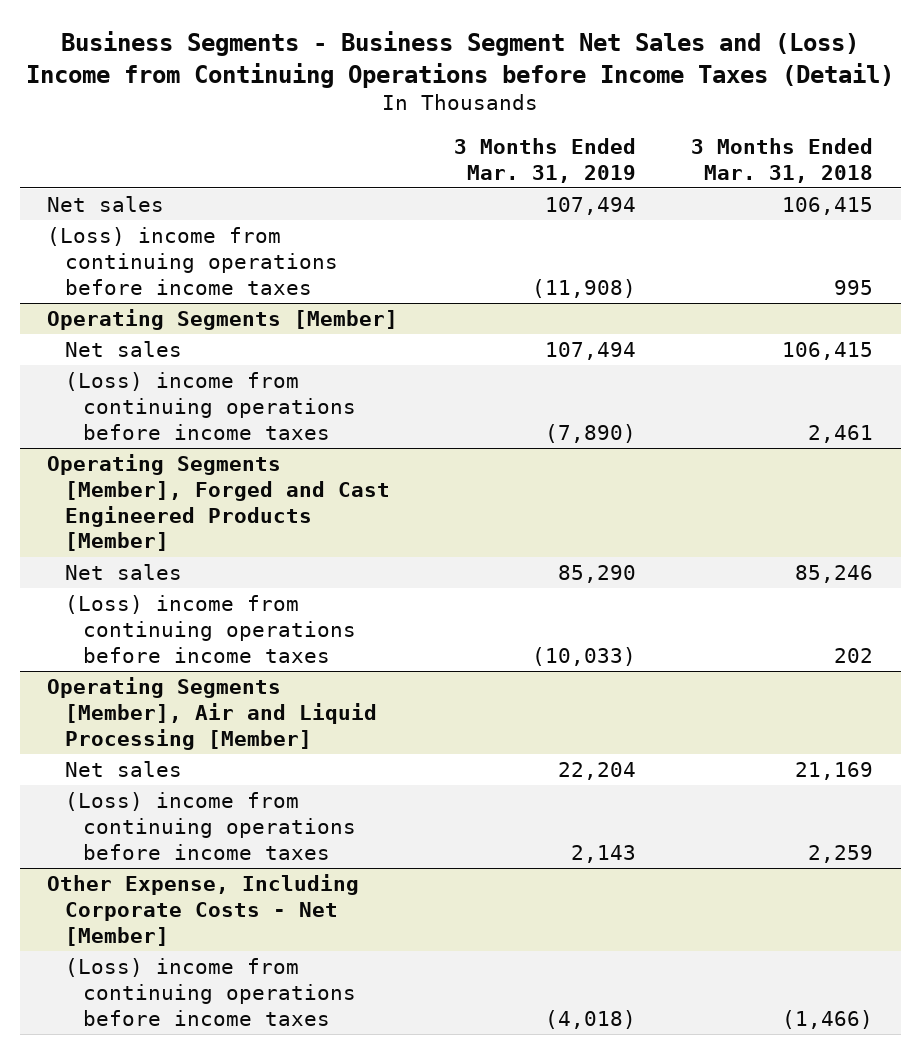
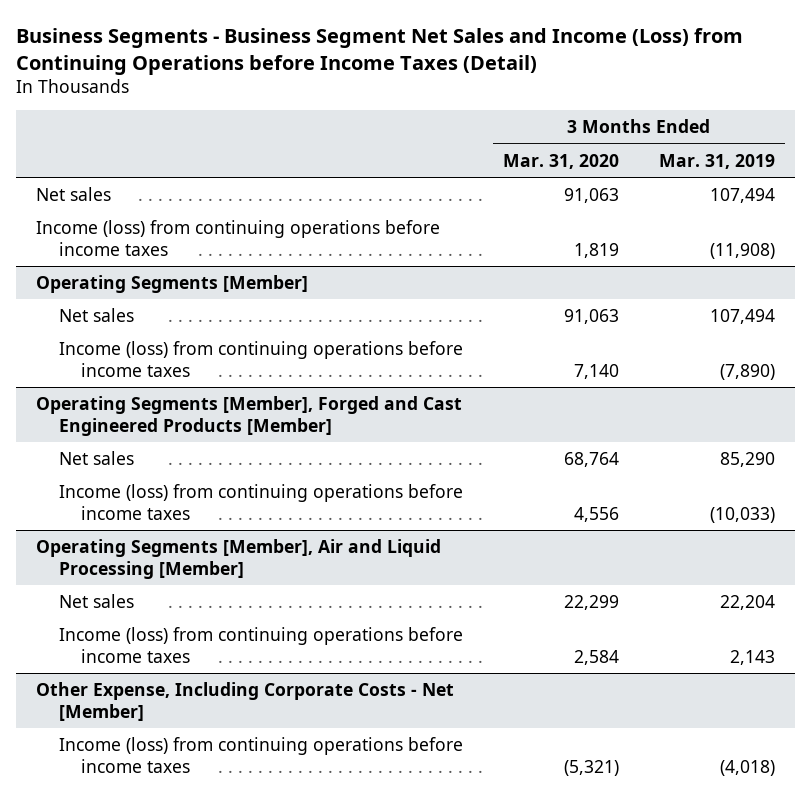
- Business Segments - Business Segment Net Sales and (Loss) Income from Continuing Operations before Income Taxes (Detail)
+ Business Segments - Business Segment Net Sales and Income (Loss) from Continuing Operations before Income Taxes (Detail)
- | 3 Months Ended Mar. 31, 2019 | 3 Months Ended Mar. 31, 2018
+ | 3 Months Ended Mar. 31, 2020 | 3 Months Ended Mar. 31, 2019
- (Loss) income from continuing operations before income taxes | (11,908) | 995
+ Income (loss) from continuing operations before income taxes | 1,819 | (11,908)
@ Operating Segments [Member]
- (Loss) income from continuing operations before income taxes | (7,890) | 2,461
+ Income (loss) from continuing operations before income taxes | 7,140 | (7,890)
@ Operating Segments [Member], Forged and Cast Engineered Products [Member]
- (Loss) income from continuing operations before income taxes | (10,033) | 202
+ Income (loss) from continuing operations before income taxes | 4,556 | (10,033)
@ Operating Segments [Member], Air and Liquid Processing [Member]
- (Loss) income from continuing operations before income taxes | 2,143 | 2,259
+ Income (loss) from continuing operations before income taxes | 2,584 | 2,143
@ Other Expense, Including Corporate Costs - Net [Member]
- (Loss) income from continuing operations before income taxes | (4,018) | (1,466)
+ Income (loss) from continuing operations before income taxes | (5,321) | (4,018)

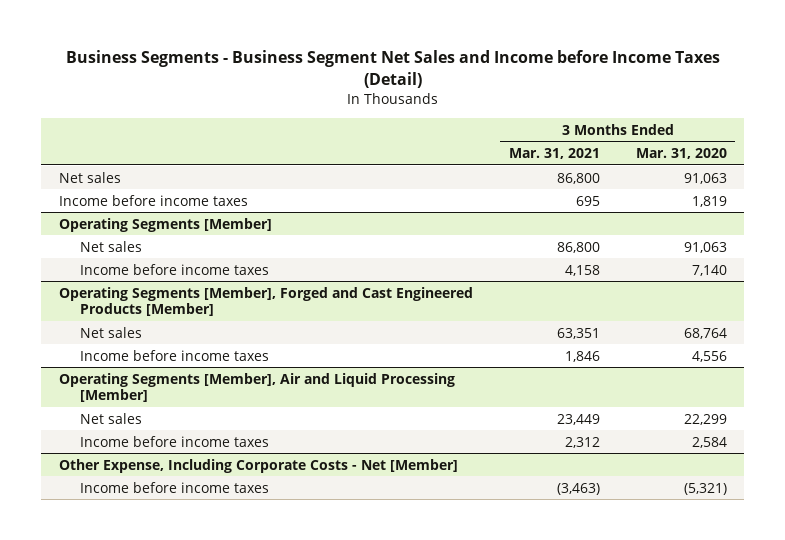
- Business Segments - Business Segment Net Sales and Income (Loss) from Continuing Operations before Income Taxes (Detail)
+ Business Segments - Business Segment Net Sales and Income before Income Taxes (Detail)
- | 3 Months Ended Mar. 31, 2020 | 3 Months Ended Mar. 31, 2019
+ | 3 Months Ended Mar. 31, 2021 | 3 Months Ended Mar. 31, 2020
- Income (loss) from continuing operations before income taxes | 1,819 | (11,908)
+ Income before income taxes | 695 | 1,819
@ Operating Segments [Member]
- Income (loss) from continuing operations before income taxes | 7,140 | (7,890)
+ Income before income taxes | 4,158 | 7,140
@ Operating Segments [Member], Forged and Cast Engineered Products [Member]
- Income (loss) from continuing operations before income taxes | 4,556 | (10,033)
+ Income before income taxes | 1,846 | 4,556
@ Operating Segments [Member], Air and Liquid Processing [Member]
- Income (loss) from continuing operations before income taxes | 2,584 | 2,143
+ Income before income taxes | 2,312 | 2,584
@ Other Expense, Including Corporate Costs - Net [Member]
- Income (loss) from continuing operations before income taxes | (5,321) | (4,018)
+ Income before income taxes | (3,463) | (5,321)

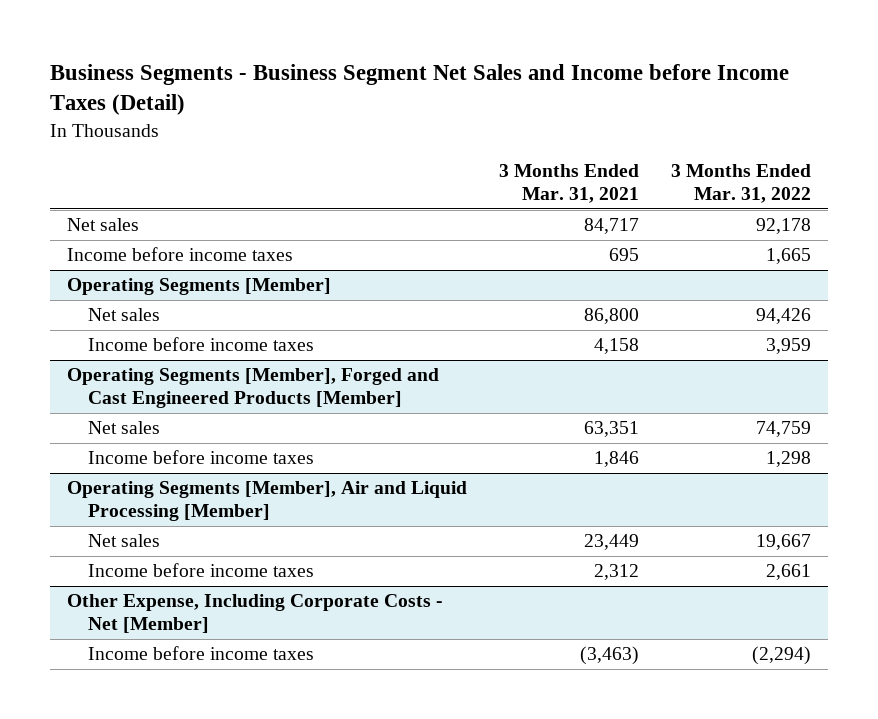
- | 3 Months Ended Mar. 31, 2021 | 3 Months Ended Mar. 31, 2020
+ | 3 Months Ended Mar. 31, 2021 | 3 Months Ended Mar. 31, 2022
- Net sales | 86,800 | 91,063
+ Net sales | 84,717 | 92,178

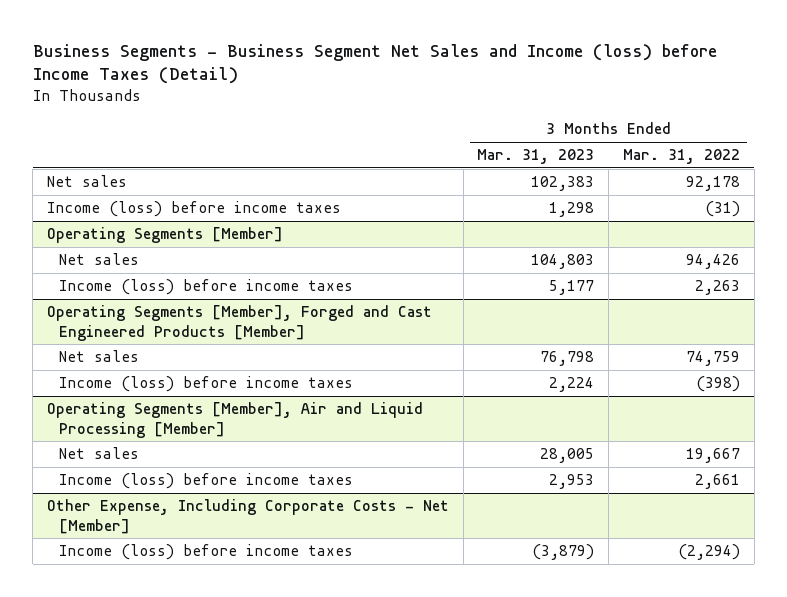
- Business Segments - Business Segment Net Sales and Income before Income Taxes (Detail)
+ Business Segments - Business Segment Net Sales and Income (loss) before Income Taxes (Detail)
- | 3 Months Ended Mar. 31, 2021 | 3 Months Ended Mar. 31, 2022
+ | 3 Months Ended Mar. 31, 2023 | 3 Months Ended Mar. 31, 2022
- Income before income taxes | 695 | 1,665
+ Income (loss) before income taxes | 1,298 | (31)
@ Operating Segments [Member]
- Income before income taxes | 4,158 | 3,959
+ Income (loss) before income taxes | 5,177 | 2,263
@ Operating Segments [Member], Forged and Cast Engineered Products [Member]
- Income before income taxes | 1,846 | 1,298
+ Income (loss) before income taxes | 2,224 | (398)
@ Operating Segments [Member], Air and Liquid Processing [Member]
- Income before income taxes | 2,312 | 2,661
+ Income (loss) before income taxes | 2,953 | 2,661
@ Other Expense, Including Corporate Costs - Net [Member]
- Income before income taxes | (3,463) | (2,294)
+ Income (loss) before income taxes | (3,879) | (2,294)

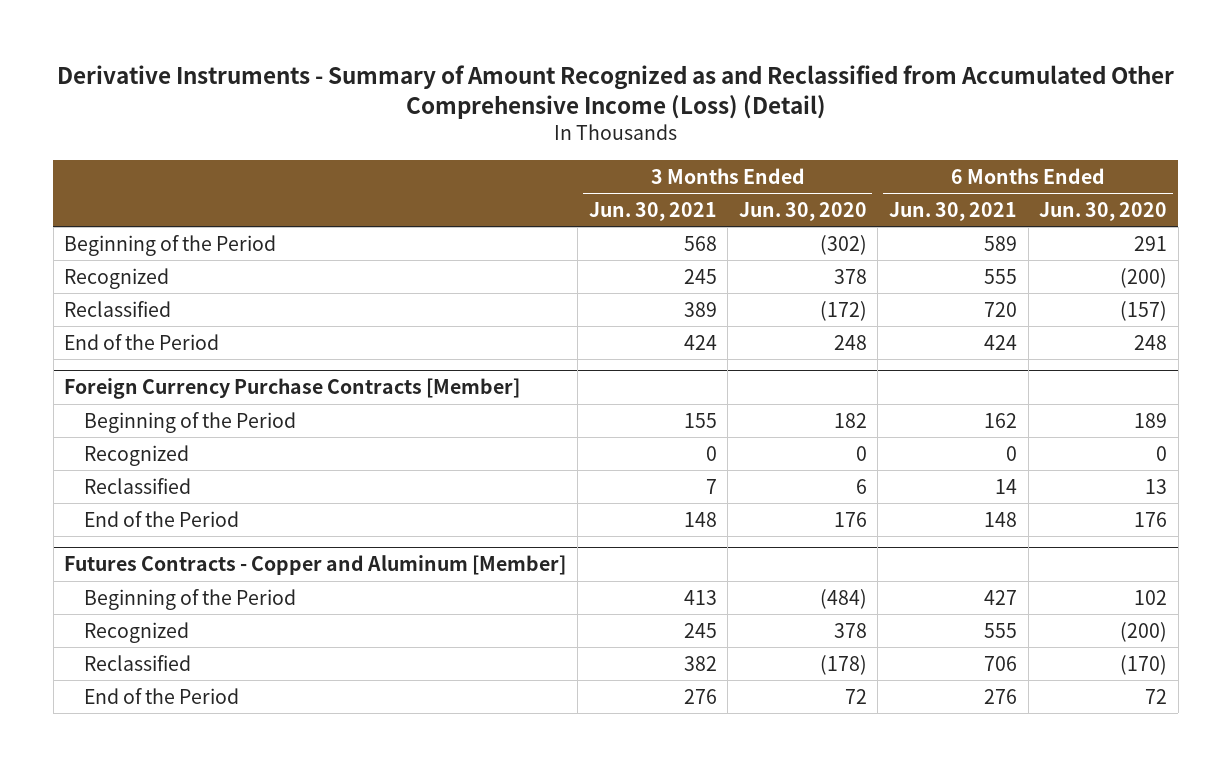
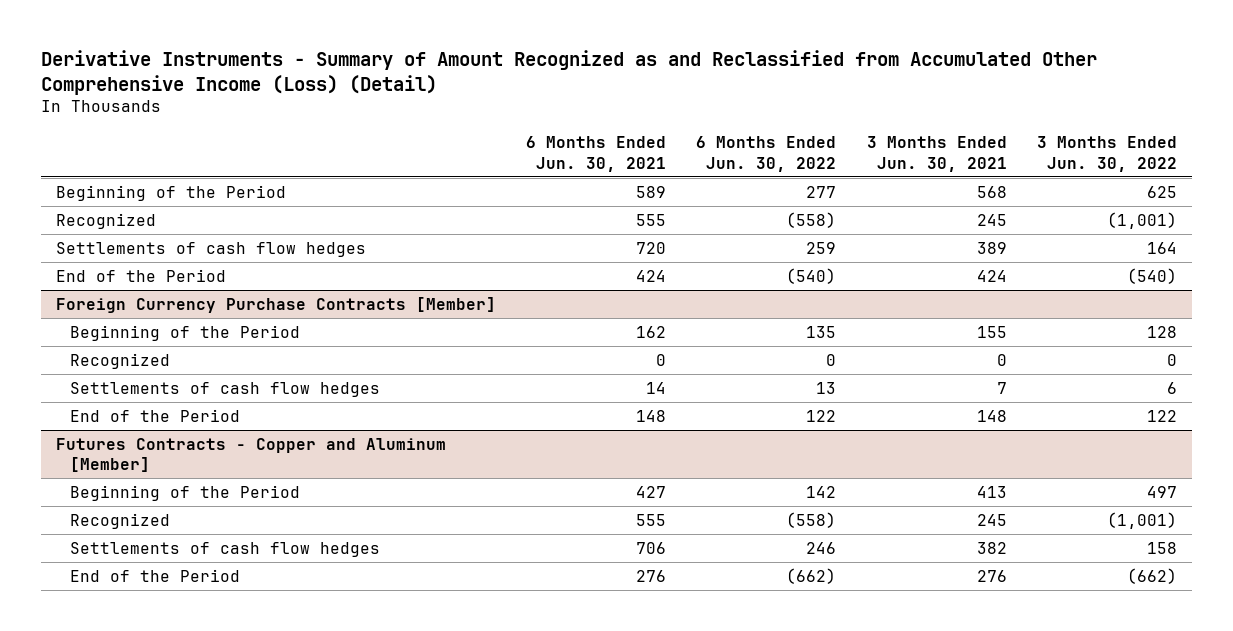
- | 3 Months Ended Jun. 30, 2021 | 3 Months Ended Jun. 30, 2020 | 6 Months Ended Jun. 30, 2021 | 6 Months Ended Jun. 30, 2020
+ | 6 Months Ended Jun. 30, 2021 | 6 Months Ended Jun. 30, 2022 | 3 Months Ended Jun. 30, 2021 | 3 Months Ended Jun. 30, 2022
- Reclassified | 389 | (172) | 720 | (157)
+ Settlements of cash flow hedges | 720 | 259 | 389 | 164
@ Foreign Currency Purchase Contracts [Member]
- Reclassified | 7 | 6 | 14 | 13
+ Settlements of cash flow hedges | 14 | 13 | 7 | 6
@ Futures Contracts - Copper and Aluminum [Member]
- Reclassified | 382 | (178) | 706 | (170)
+ Settlements of cash flow hedges | 706 | 246 | 382 | 158

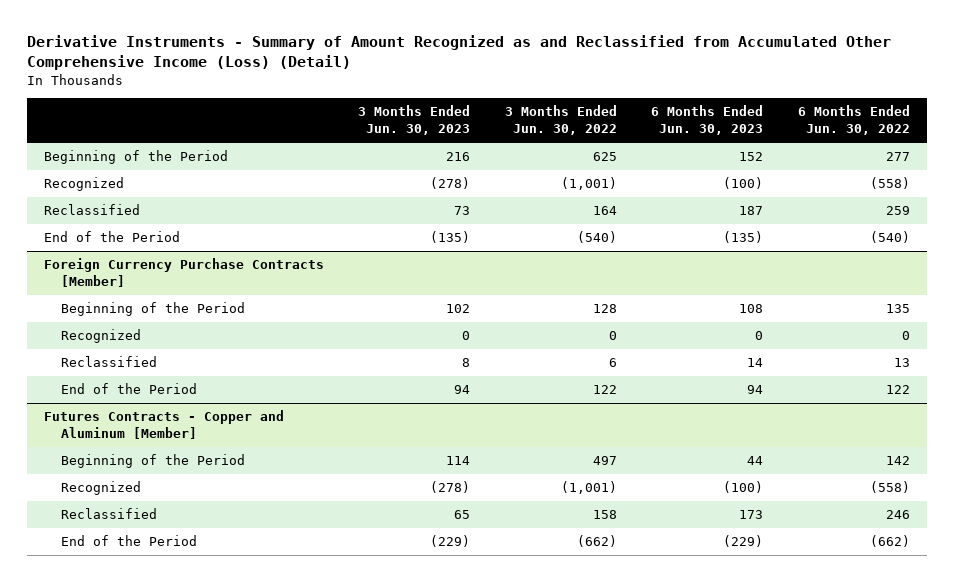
- | 6 Months Ended Jun. 30, 2021 | 6 Months Ended Jun. 30, 2022 | 3 Months Ended Jun. 30, 2021 | 3 Months Ended Jun. 30, 2022
+ | 3 Months Ended Jun. 30, 2023 | 3 Months Ended Jun. 30, 2022 | 6 Months Ended Jun. 30, 2023 | 6 Months Ended Jun. 30, 2022
- Settlements of cash flow hedges | 720 | 259 | 389 | 164
+ Reclassified | 73 | 164 | 187 | 259
@ Foreign Currency Purchase Contracts [Member]
- Settlements of cash flow hedges | 14 | 13 | 7 | 6
+ Reclassified | 8 | 6 | 14 | 13
@ Futures Contracts - Copper and Aluminum [Member]
- Settlements of cash flow hedges | 706 | 246 | 382 | 158
+ Reclassified | 65 | 158 | 173 | 246

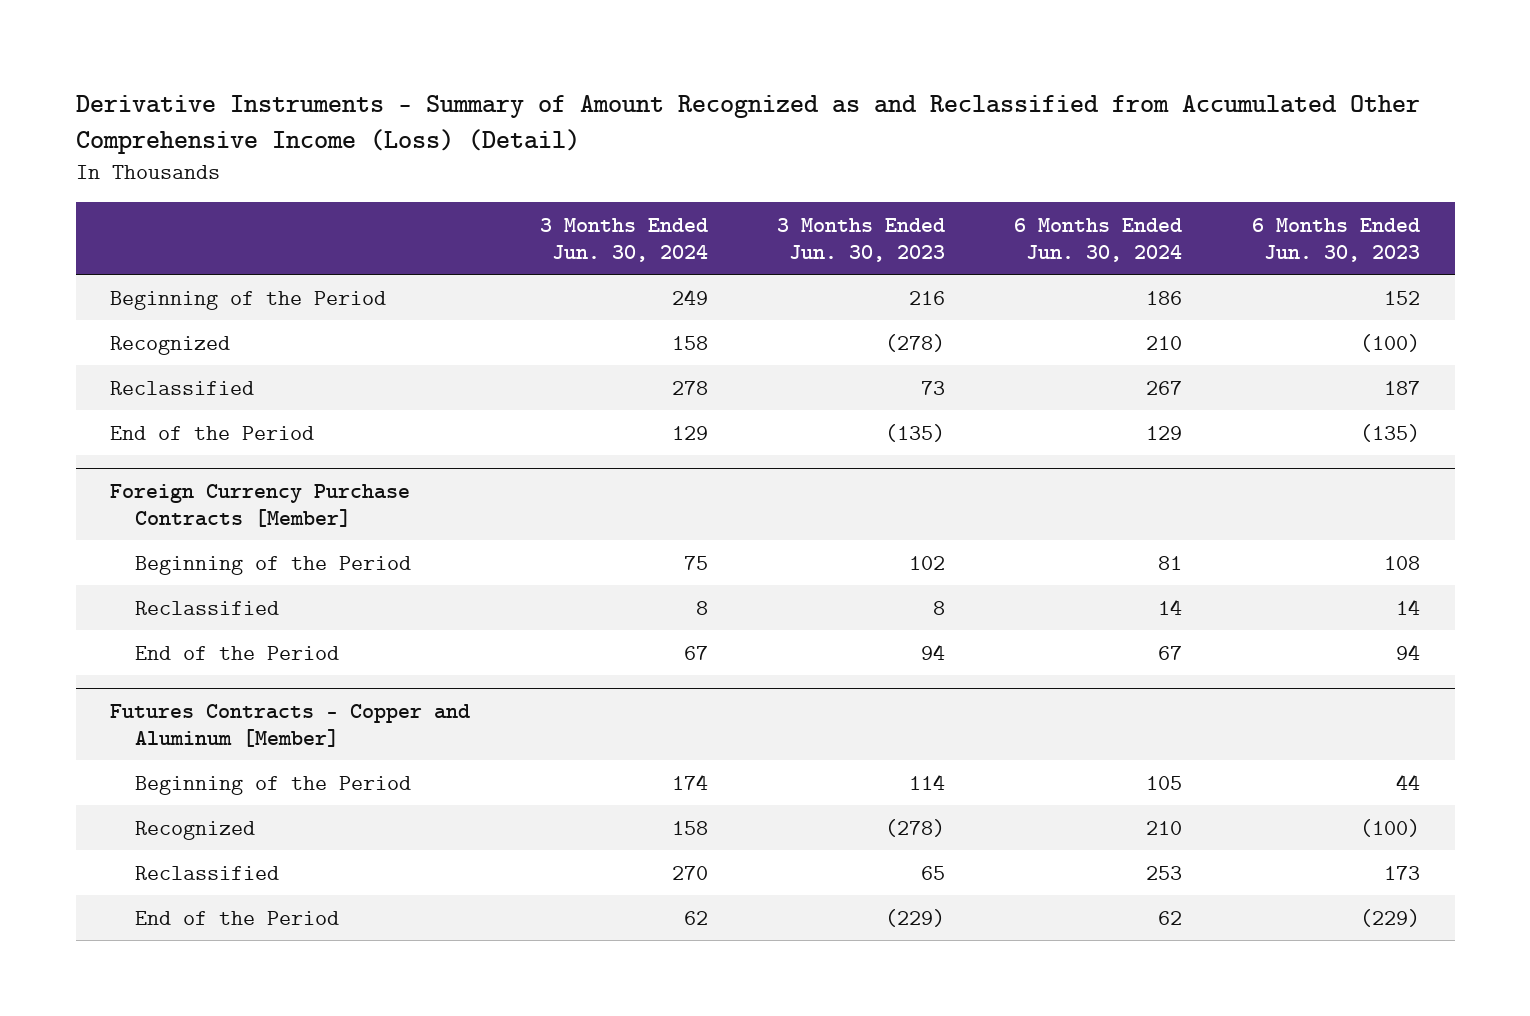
- | 3 Months Ended Jun. 30, 2023 | 3 Months Ended Jun. 30, 2022 | 6 Months Ended Jun. 30, 2023 | 6 Months Ended Jun. 30, 2022
+ | 3 Months Ended Jun. 30, 2024 | 3 Months Ended Jun. 30, 2023 | 6 Months Ended Jun. 30, 2024 | 6 Months Ended Jun. 30, 2023
@ Foreign Currency Purchase Contracts [Member]
- Recognized | 0 | 0 | 0 | 0

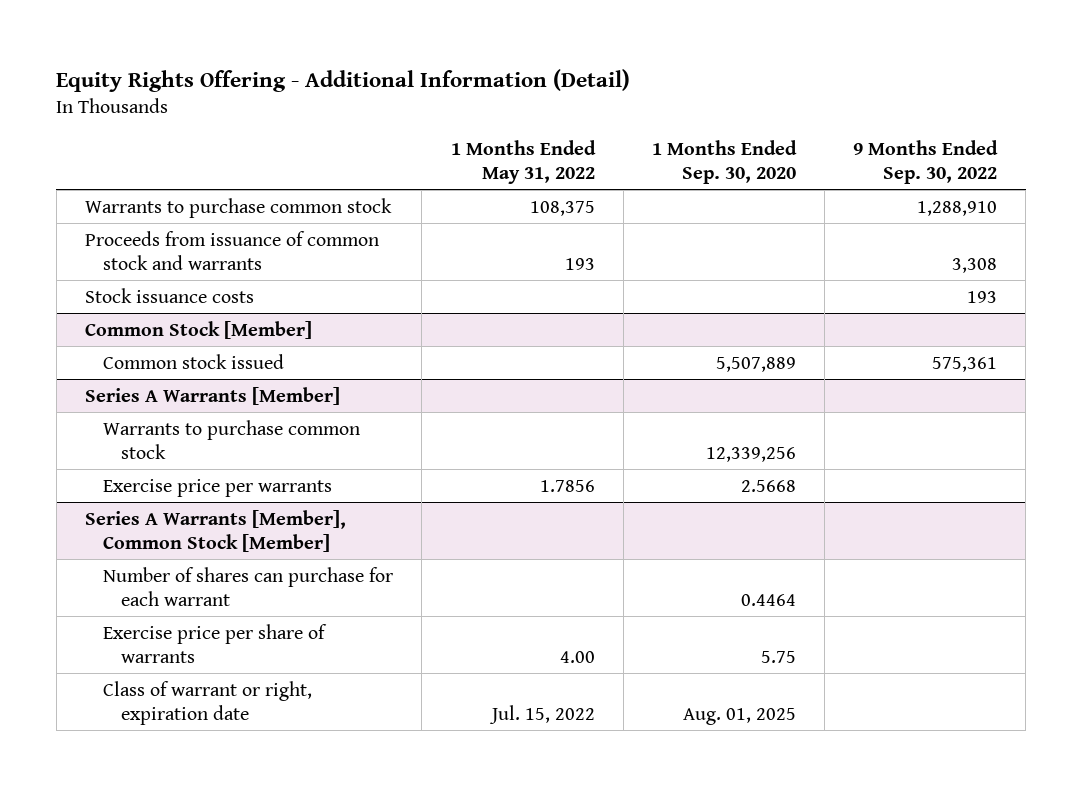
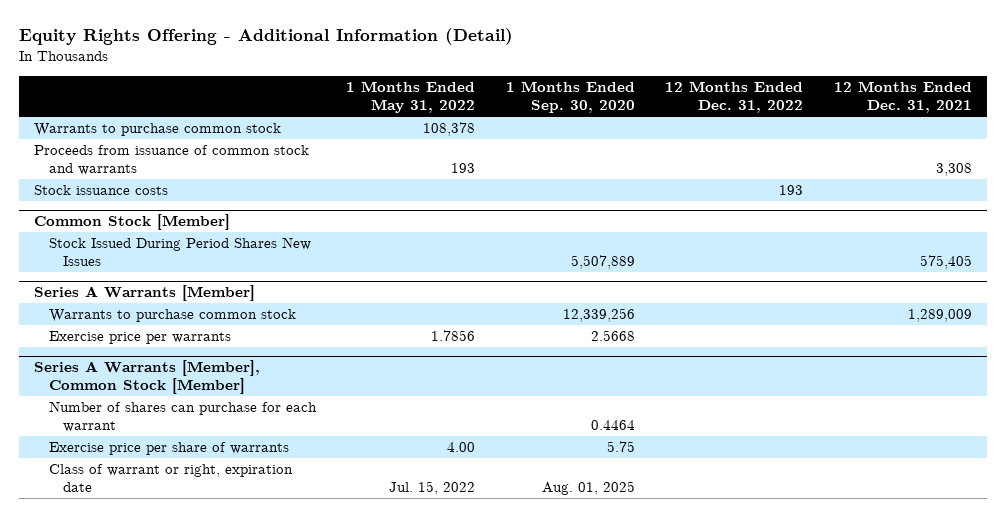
- | 1 Months Ended May 31, 2022 | 1 Months Ended Sep. 30, 2020 | 9 Months Ended Sep. 30, 2022
+ | 1 Months Ended May 31, 2022 | 1 Months Ended Sep. 30, 2020 | 12 Months Ended Dec. 31, 2022 | 12 Months Ended Dec. 31, 2021
- Warrants to purchase common stock | 108,375 | | 1,288,910
+ Warrants to purchase common stock | 108,378 | | |
@ Common Stock [Member]
- Common stock issued | | 5,507,889 | 575,361
+ Stock Issued During Period Shares New Issues | | 5,507,889 | | 575,405

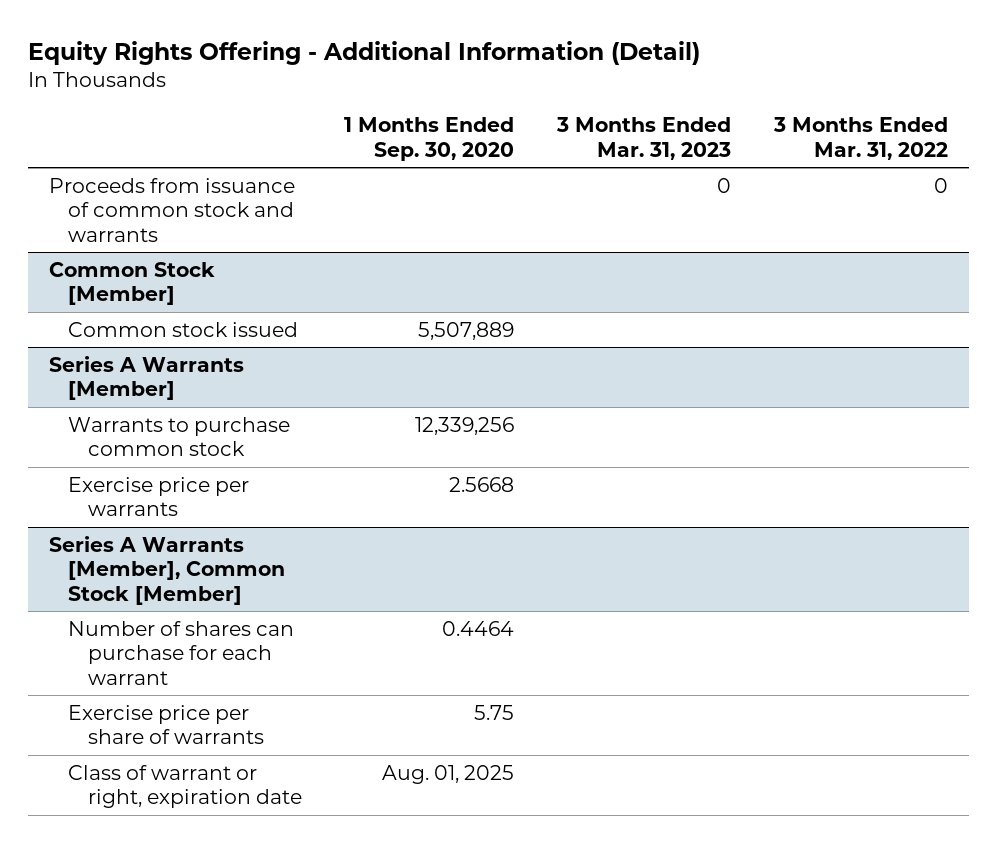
- | 1 Months Ended May 31, 2022 | 1 Months Ended Sep. 30, 2020 | 12 Months Ended Dec. 31, 2022 | 12 Months Ended Dec. 31, 2021
+ | 1 Months Ended Sep. 30, 2020 | 3 Months Ended Mar. 31, 2023 | 3 Months Ended Mar. 31, 2022
- Warrants to purchase common stock | 108,378 | | |
- Stock issuance costs | | | 193 |
@ Common Stock [Member]
- Stock Issued During Period Shares New Issues | | 5,507,889 | | 575,405
+ Common stock issued | 5,507,889 | |

